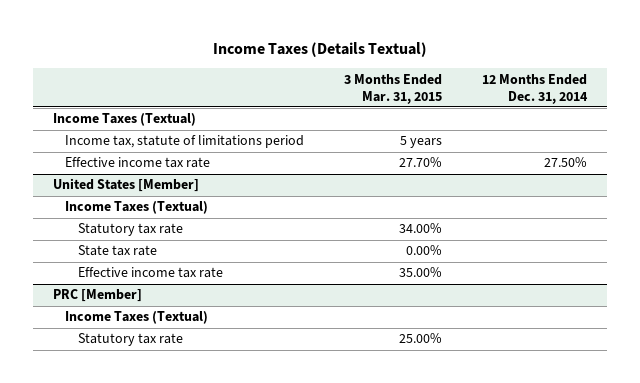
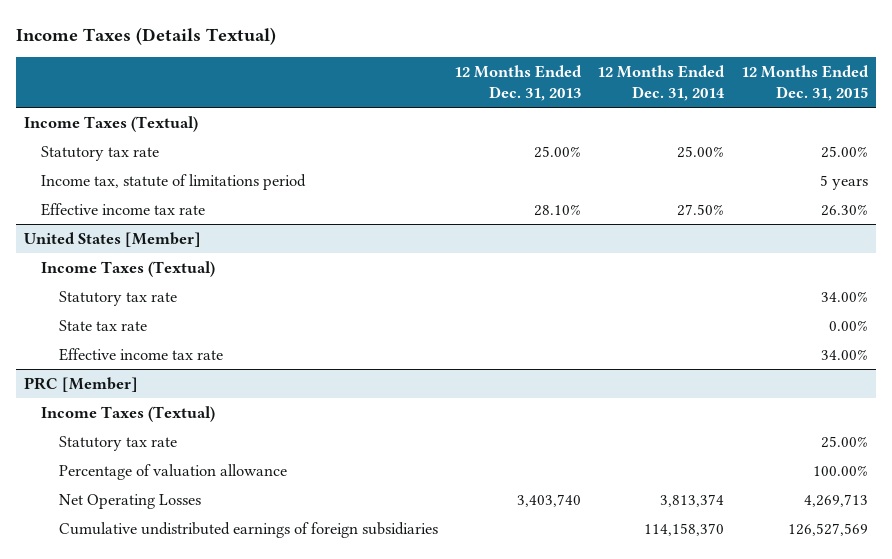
- | 3 Months Ended Mar. 31, 2015 | 12 Months Ended Dec. 31, 2014
+ | 12 Months Ended Dec. 31, 2013 | 12 Months Ended Dec. 31, 2014 | 12 Months Ended Dec. 31, 2015
+ Statutory tax rate | 25.00% | 25.00% | 25.00%
@ PRC [Member]
+ Percentage of valuation allowance | | | 100.00%
+ Net Operating Losses | 3,403,740 | 3,813,374 | 4,269,713
+ Cumulative undistributed earnings of foreign subsidiaries | | 114,158,370 | 126,527,569

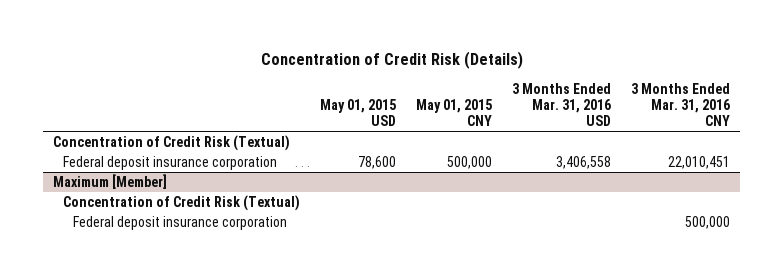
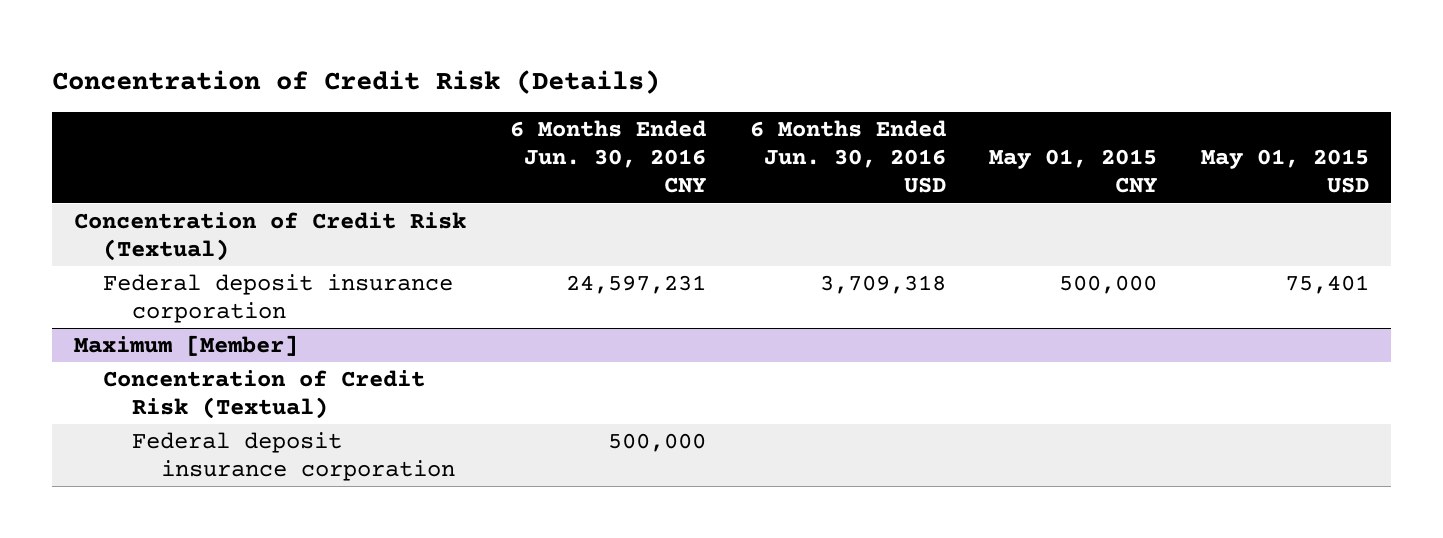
- | May 01, 2015 USD | May 01, 2015 CNY | 3 Months Ended Mar. 31, 2016 USD | 3 Months Ended Mar. 31, 2016 CNY
+ | 6 Months Ended Jun. 30, 2016 CNY | 6 Months Ended Jun. 30, 2016 USD | May 01, 2015 CNY | May 01, 2015 USD
- Federal deposit insurance corporation | 78,600 | 500,000 | 3,406,558 | 22,010,451
+ Federal deposit insurance corporation | 24,597,231 | 3,709,318 | 500,000 | 75,401

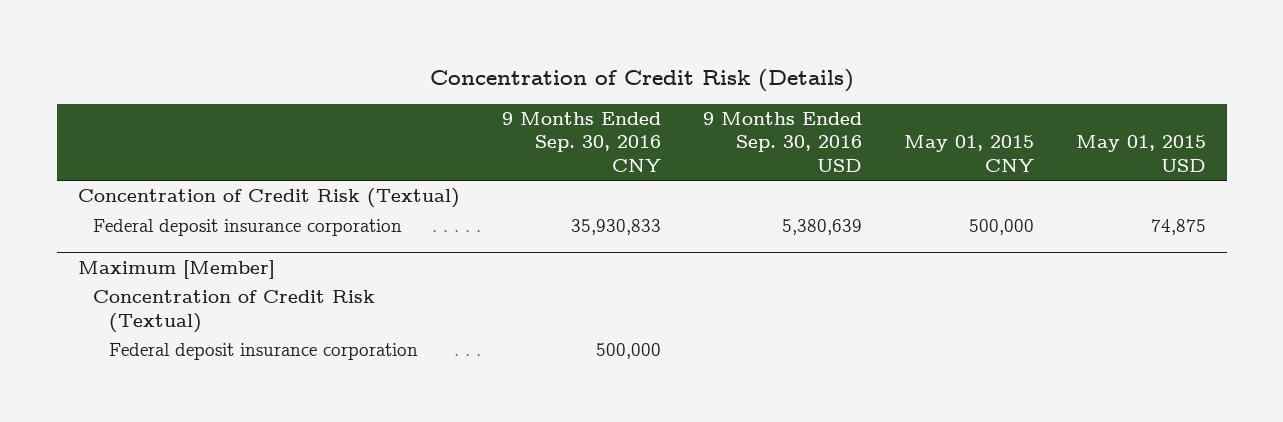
- | 6 Months Ended Jun. 30, 2016 CNY | 6 Months Ended Jun. 30, 2016 USD | May 01, 2015 CNY | May 01, 2015 USD
+ | 9 Months Ended Sep. 30, 2016 CNY | 9 Months Ended Sep. 30, 2016 USD | May 01, 2015 CNY | May 01, 2015 USD
- Federal deposit insurance corporation | 24,597,231 | 3,709,318 | 500,000 | 75,401
+ Federal deposit insurance corporation | 35,930,833 | 5,380,639 | 500,000 | 74,875

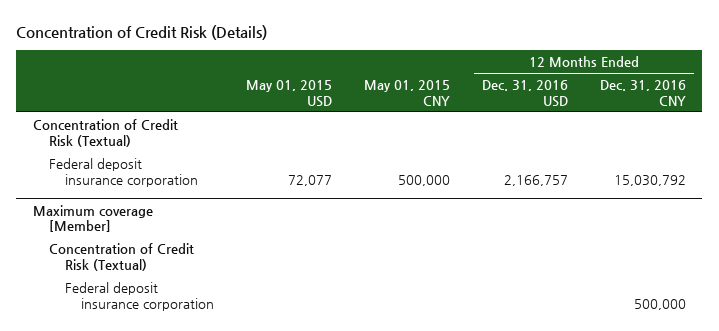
- | 9 Months Ended Sep. 30, 2016 CNY | 9 Months Ended Sep. 30, 2016 USD | May 01, 2015 CNY | May 01, 2015 USD
+ | May 01, 2015 USD | May 01, 2015 CNY | 12 Months Ended Dec. 31, 2016 USD | 12 Months Ended Dec. 31, 2016 CNY
- Federal deposit insurance corporation | 35,930,833 | 5,380,639 | 500,000 | 74,875
- Maximum [Member]
+ Federal deposit insurance corporation | 72,077 | 500,000 | 2,166,757 | 15,030,792
+ Maximum coverage [Member]

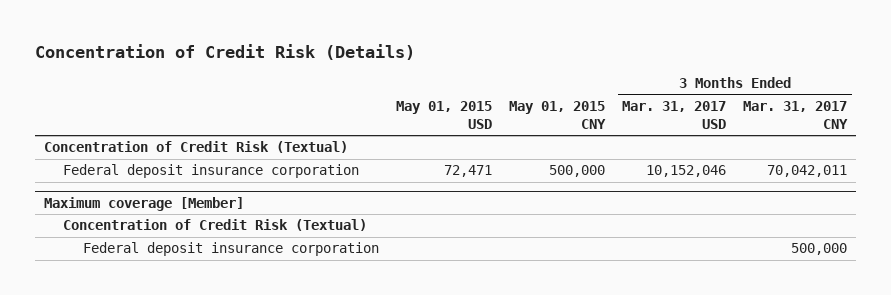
- | May 01, 2015 USD | May 01, 2015 CNY | 12 Months Ended Dec. 31, 2016 USD | 12 Months Ended Dec. 31, 2016 CNY
+ | May 01, 2015 USD | May 01, 2015 CNY | 3 Months Ended Mar. 31, 2017 USD | 3 Months Ended Mar. 31, 2017 CNY
- Federal deposit insurance corporation | 72,077 | 500,000 | 2,166,757 | 15,030,792
+ Federal deposit insurance corporation | 72,471 | 500,000 | 10,152,046 | 70,042,011

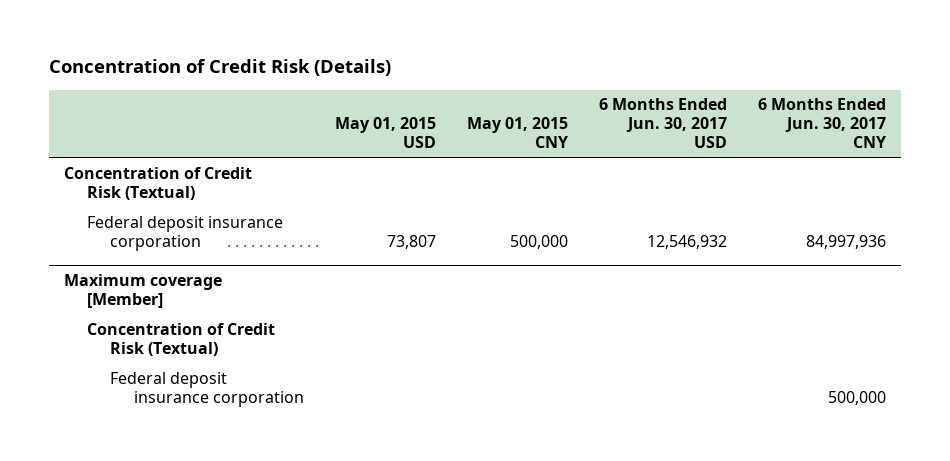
- | May 01, 2015 USD | May 01, 2015 CNY | 3 Months Ended Mar. 31, 2017 USD | 3 Months Ended Mar. 31, 2017 CNY
+ | May 01, 2015 USD | May 01, 2015 CNY | 6 Months Ended Jun. 30, 2017 USD | 6 Months Ended Jun. 30, 2017 CNY
- Federal deposit insurance corporation | 72,471 | 500,000 | 10,152,046 | 70,042,011
+ Federal deposit insurance corporation | 73,807 | 500,000 | 12,546,932 | 84,997,936

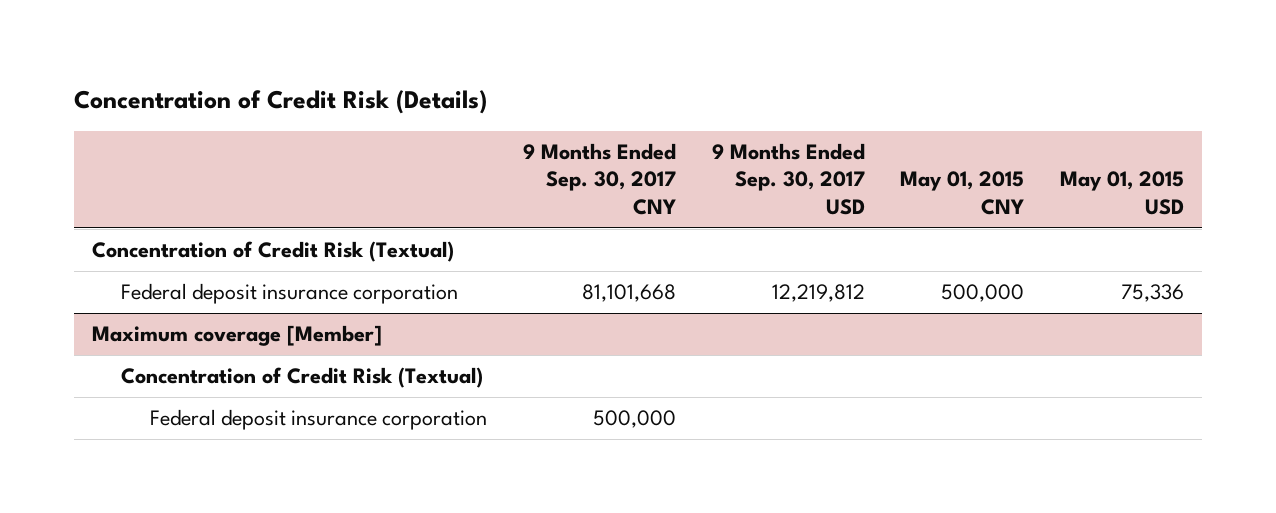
- | May 01, 2015 USD | May 01, 2015 CNY | 6 Months Ended Jun. 30, 2017 USD | 6 Months Ended Jun. 30, 2017 CNY
+ | 9 Months Ended Sep. 30, 2017 CNY | 9 Months Ended Sep. 30, 2017 USD | May 01, 2015 CNY | May 01, 2015 USD
- Federal deposit insurance corporation | 73,807 | 500,000 | 12,546,932 | 84,997,936
+ Federal deposit insurance corporation | 81,101,668 | 12,219,812 | 500,000 | 75,336

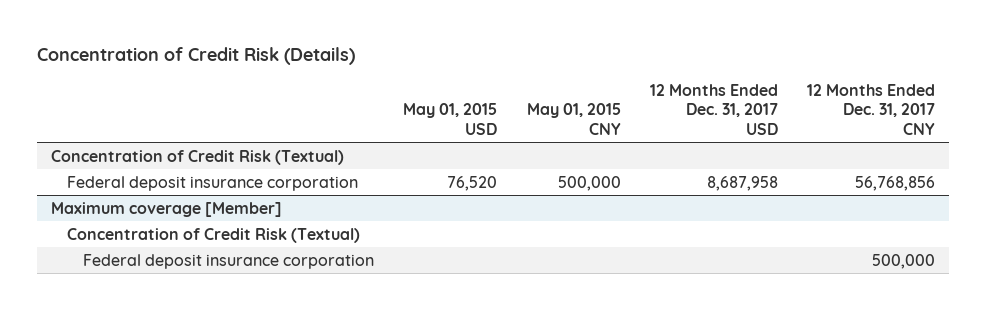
- | 9 Months Ended Sep. 30, 2017 CNY | 9 Months Ended Sep. 30, 2017 USD | May 01, 2015 CNY | May 01, 2015 USD
+ | May 01, 2015 USD | May 01, 2015 CNY | 12 Months Ended Dec. 31, 2017 USD | 12 Months Ended Dec. 31, 2017 CNY
- Federal deposit insurance corporation | 81,101,668 | 12,219,812 | 500,000 | 75,336
+ Federal deposit insurance corporation | 76,520 | 500,000 | 8,687,958 | 56,768,856

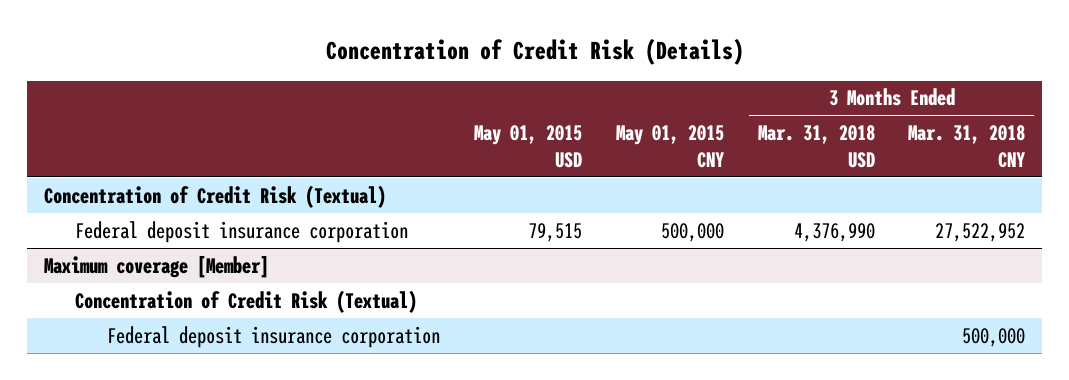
- | May 01, 2015 USD | May 01, 2015 CNY | 12 Months Ended Dec. 31, 2017 USD | 12 Months Ended Dec. 31, 2017 CNY
+ | May 01, 2015 USD | May 01, 2015 CNY | 3 Months Ended Mar. 31, 2018 USD | 3 Months Ended Mar. 31, 2018 CNY
- Federal deposit insurance corporation | 76,520 | 500,000 | 8,687,958 | 56,768,856
+ Federal deposit insurance corporation | 79,515 | 500,000 | 4,376,990 | 27,522,952

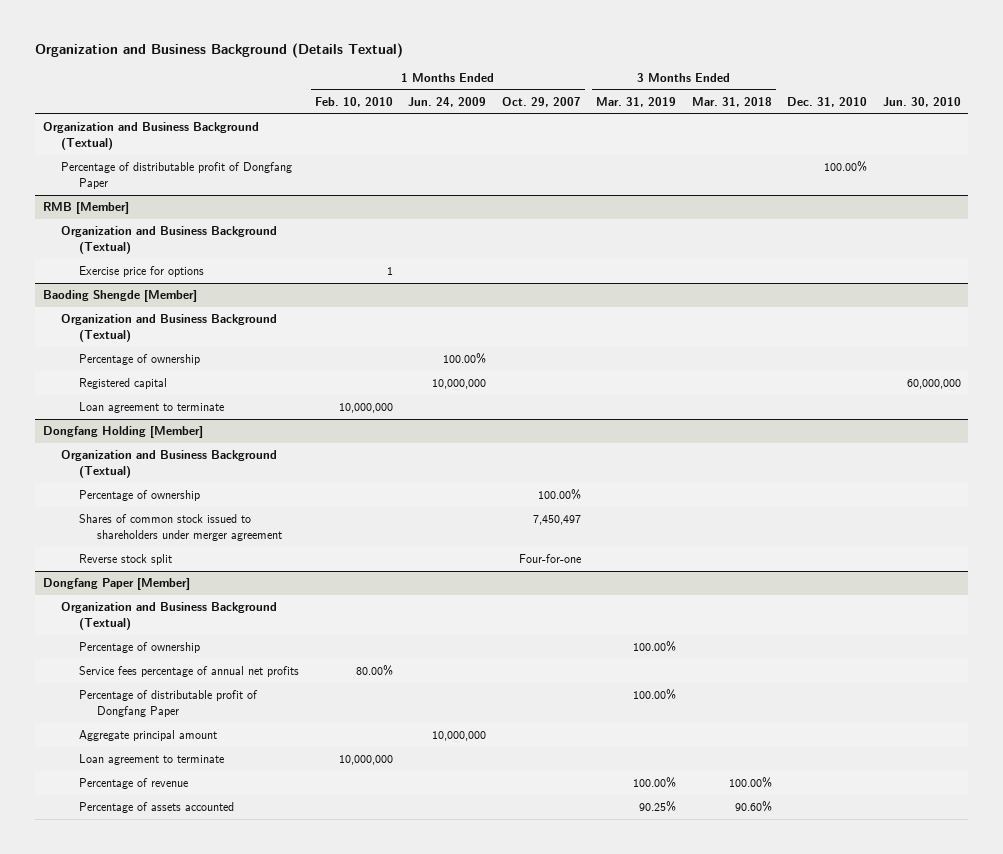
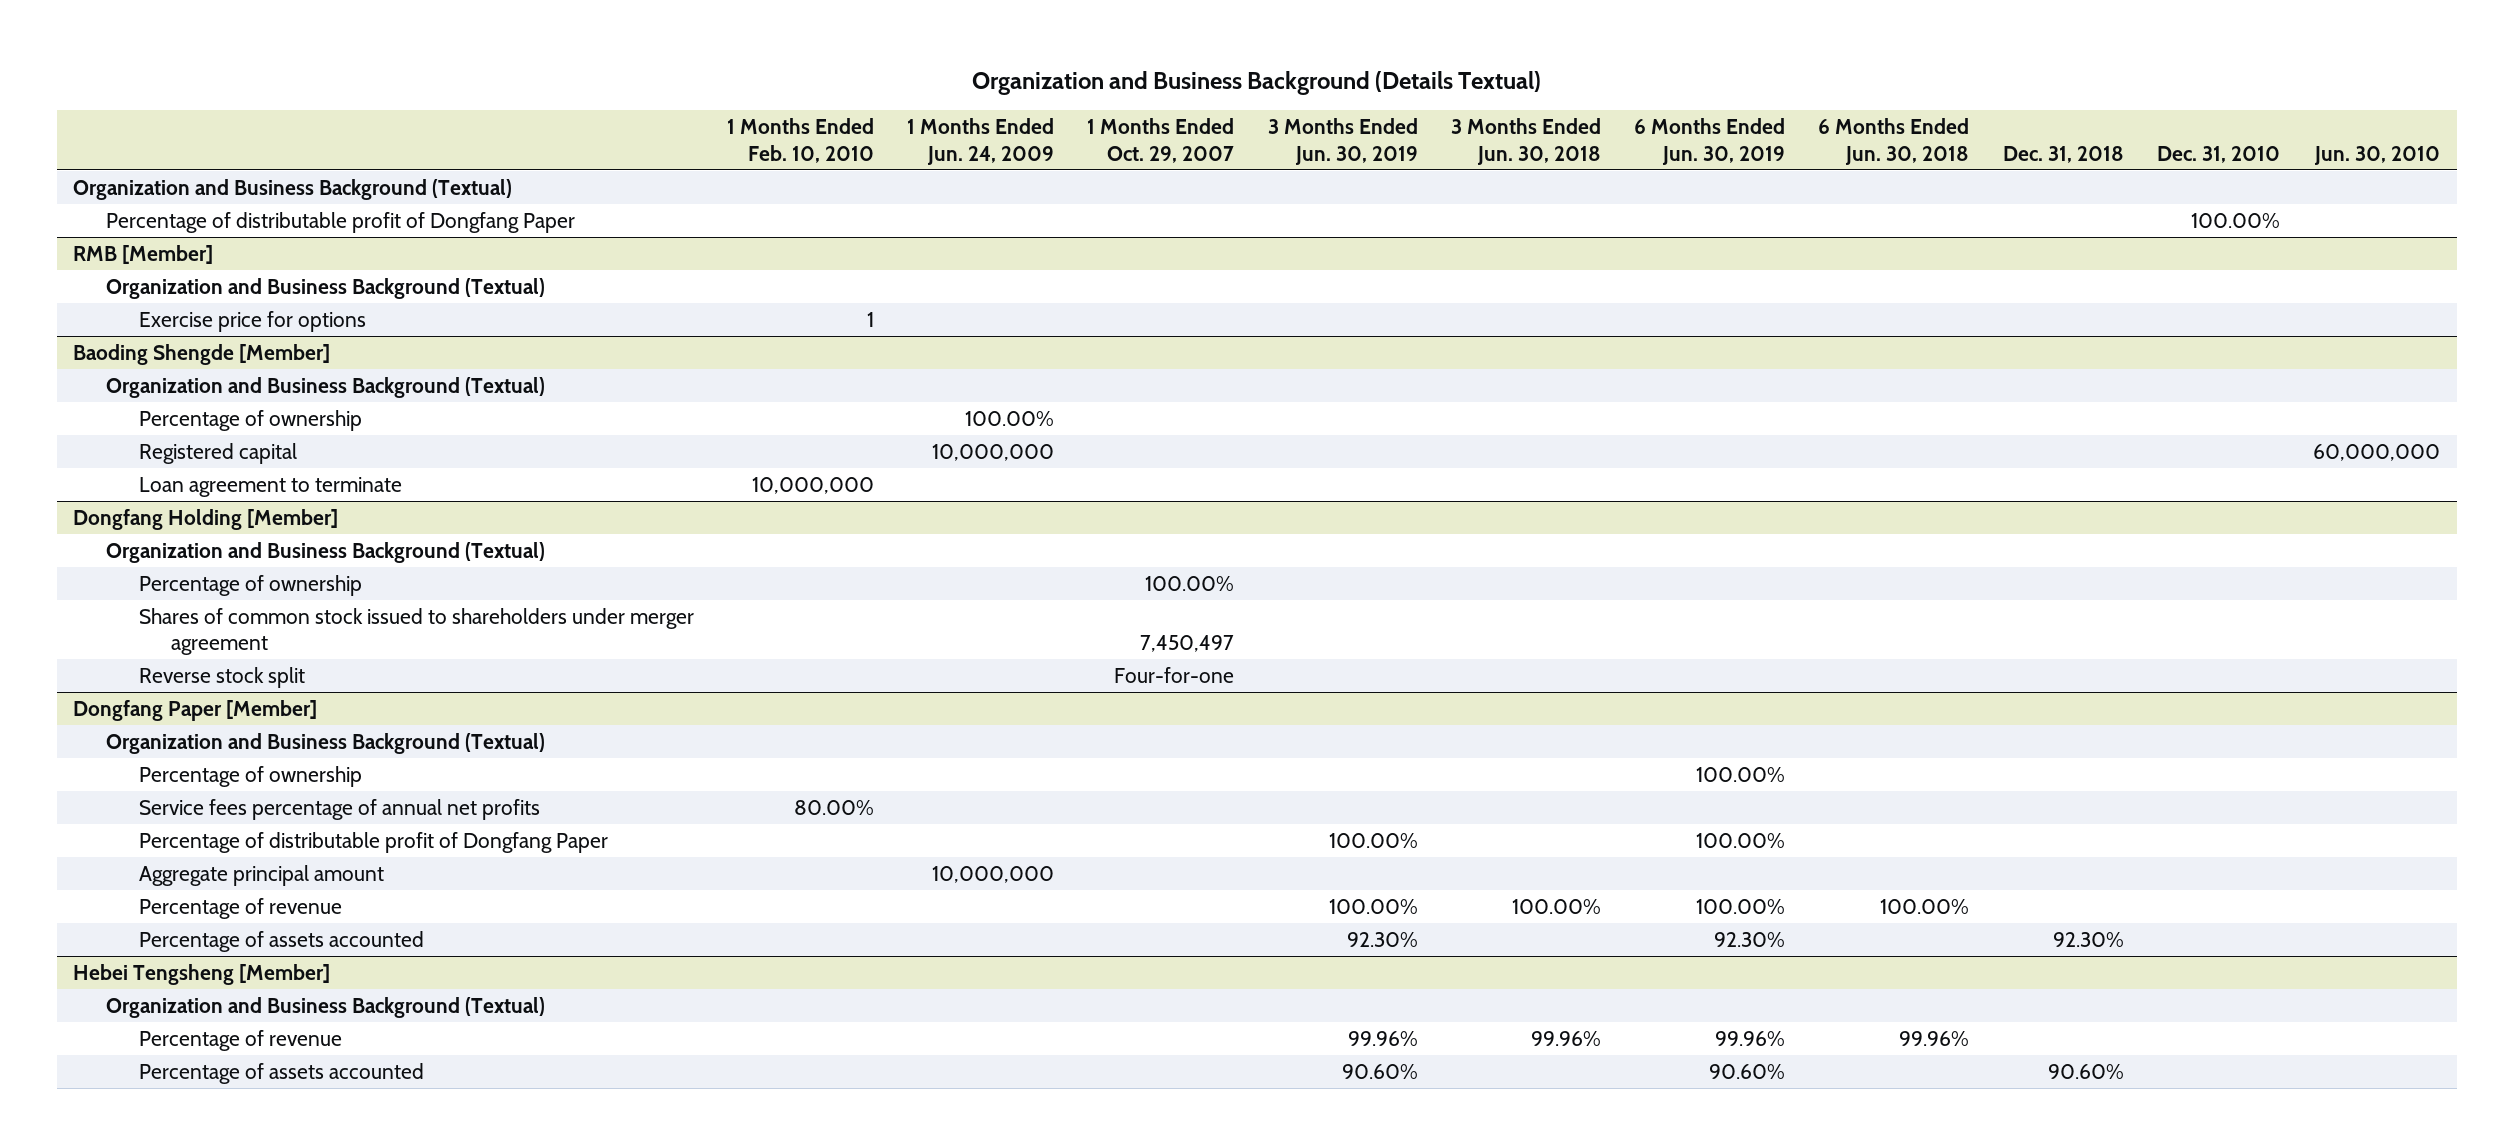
- | 1 Months Ended Feb. 10, 2010 | 1 Months Ended Jun. 24, 2009 | 1 Months Ended Oct. 29, 2007 | 3 Months Ended Mar. 31, 2019 | 3 Months Ended Mar. 31, 2018 | Dec. 31, 2010 | Jun. 30, 2010
+ | 1 Months Ended Feb. 10, 2010 | 1 Months Ended Jun. 24, 2009 | 1 Months Ended Oct. 29, 2007 | 3 Months Ended Jun. 30, 2019 | 3 Months Ended Jun. 30, 2018 | 6 Months Ended Jun. 30, 2019 | 6 Months Ended Jun. 30, 2018 | Dec. 31, 2018 | Dec. 31, 2010 | Jun. 30, 2010
@ Dongfang Paper [Member]
- Loan agreement to terminate | 10,000,000 | | | | | |
+ Hebei Tengsheng [Member]
+ Organization and Business Background (Textual)
+ Percentage of revenue | | | | 99.96% | 99.96% | 99.96% | 99.96% | | |
+ Percentage of assets accounted | | | | 90.60% | | 90.60% | | 90.60% | |

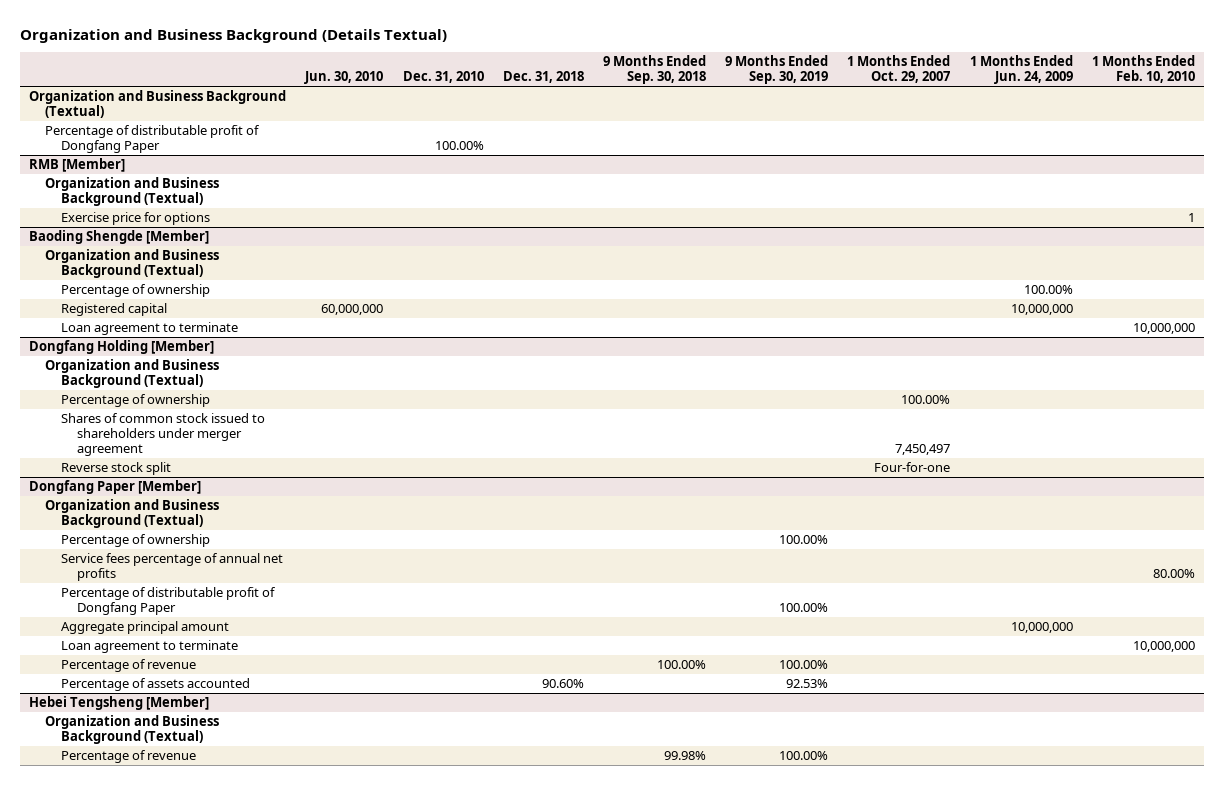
- | 1 Months Ended Feb. 10, 2010 | 1 Months Ended Jun. 24, 2009 | 1 Months Ended Oct. 29, 2007 | 3 Months Ended Jun. 30, 2019 | 3 Months Ended Jun. 30, 2018 | 6 Months Ended Jun. 30, 2019 | 6 Months Ended Jun. 30, 2018 | Dec. 31, 2018 | Dec. 31, 2010 | Jun. 30, 2010
+ | Jun. 30, 2010 | Dec. 31, 2010 | Dec. 31, 2018 | 9 Months Ended Sep. 30, 2018 | 9 Months Ended Sep. 30, 2019 | 1 Months Ended Oct. 29, 2007 | 1 Months Ended Jun. 24, 2009 | 1 Months Ended Feb. 10, 2010
@ Dongfang Paper [Member]
+ Loan agreement to terminate | | | | | | | | 10,000,000
- Percentage of assets accounted | | | | 92.30% | | 92.30% | | 92.30% | |
+ Percentage of assets accounted | | | 90.60% | | 92.53% | | |
@ Hebei Tengsheng [Member]
- Percentage of assets accounted | | | | 90.60% | | 90.60% | | 90.60% | |

